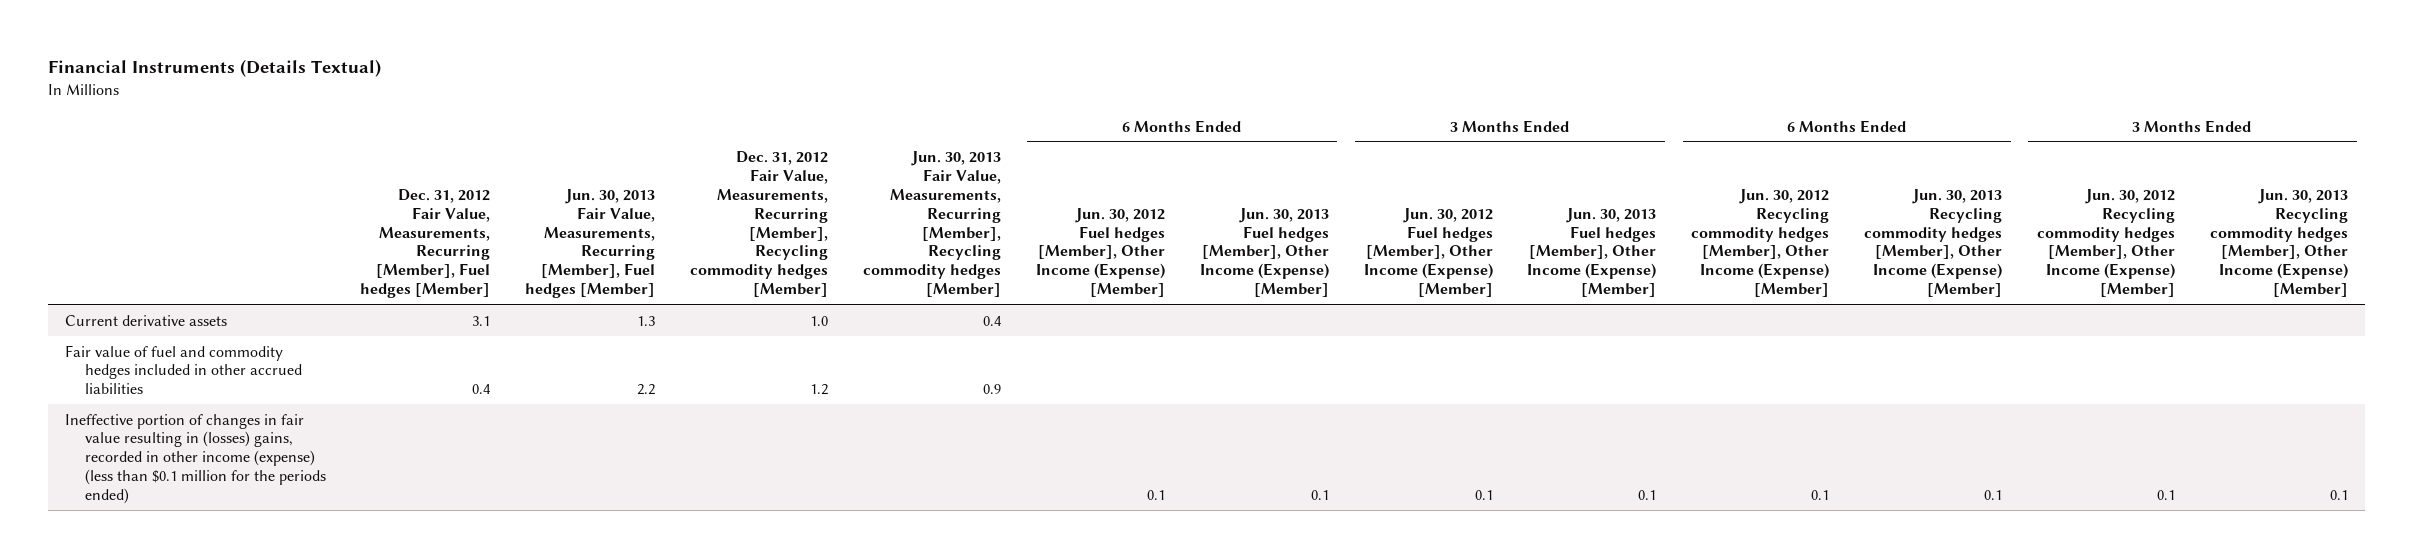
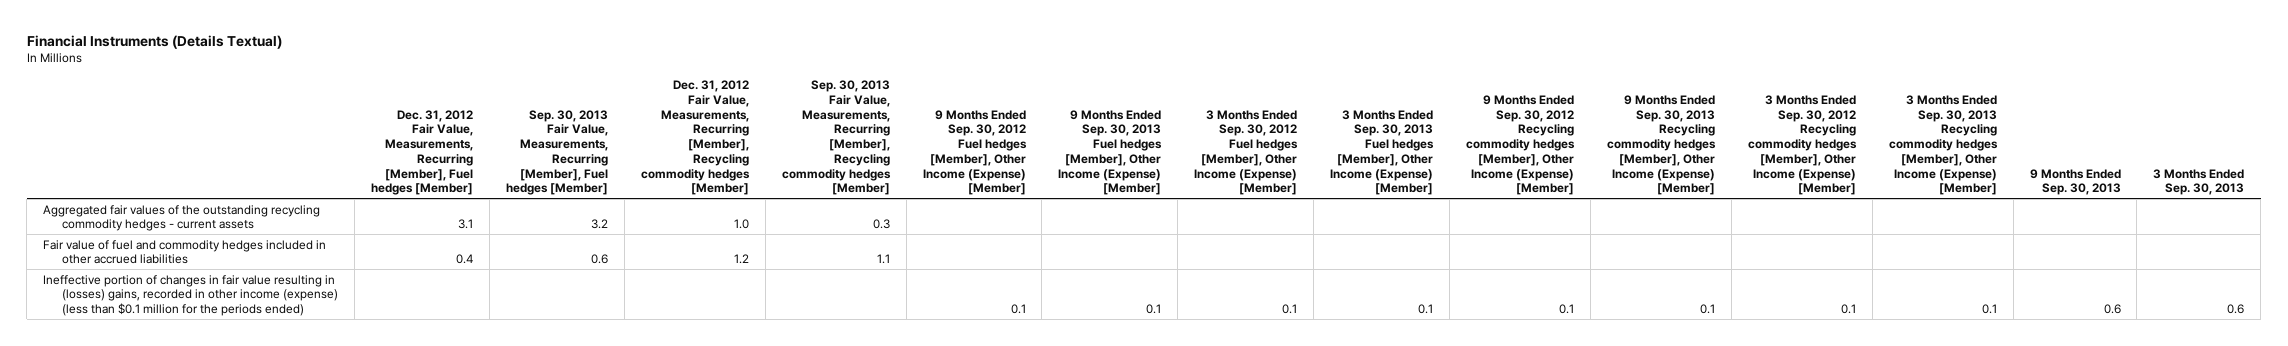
- | Dec. 31, 2012 Fair Value, Measurements, Recurring [Member], Fuel hedges [Member] | Jun. 30, 2013 Fair Value, Measurements, Recurring [Member], Fuel hedges [Member] | Dec. 31, 2012 Fair Value, Measurements, Recurring [Member], Recycling commodity hedges [Member] | Jun. 30, 2013 Fair Value, Measurements, Recurring [Member], Recycling commodity hedges [Member] | 6 Months Ended Jun. 30, 2012 Fuel hedges [Member], Other Income (Expense) [Member] | 6 Months Ended Jun. 30, 2013 Fuel hedges [Member], Other Income (Expense) [Member] | 3 Months Ended Jun. 30, 2012 Fuel hedges [Member], Other Income (Expense) [Member] | 3 Months Ended Jun. 30, 2013 Fuel hedges [Member], Other Income (Expense) [Member] | 6 Months Ended Jun. 30, 2012 Recycling commodity hedges [Member], Other Income (Expense) [Member] | 6 Months Ended Jun. 30, 2013 Recycling commodity hedges [Member], Other Income (Expense) [Member] | 3 Months Ended Jun. 30, 2012 Recycling commodity hedges [Member], Other Income (Expense) [Member] | 3 Months Ended Jun. 30, 2013 Recycling commodity hedges [Member], Other Income (Expense) [Member]
+ | Dec. 31, 2012 Fair Value, Measurements, Recurring [Member], Fuel hedges [Member] | Sep. 30, 2013 Fair Value, Measurements, Recurring [Member], Fuel hedges [Member] | Dec. 31, 2012 Fair Value, Measurements, Recurring [Member], Recycling commodity hedges [Member] | Sep. 30, 2013 Fair Value, Measurements, Recurring [Member], Recycling commodity hedges [Member] | 9 Months Ended Sep. 30, 2012 Fuel hedges [Member], Other Income (Expense) [Member] | 9 Months Ended Sep. 30, 2013 Fuel hedges [Member], Other Income (Expense) [Member] | 3 Months Ended Sep. 30, 2012 Fuel hedges [Member], Other Income (Expense) [Member] | 3 Months Ended Sep. 30, 2013 Fuel hedges [Member], Other Income (Expense) [Member] | 9 Months Ended Sep. 30, 2012 Recycling commodity hedges [Member], Other Income (Expense) [Member] | 9 Months Ended Sep. 30, 2013 Recycling commodity hedges [Member], Other Income (Expense) [Member] | 3 Months Ended Sep. 30, 2012 Recycling commodity hedges [Member], Other Income (Expense) [Member] | 3 Months Ended Sep. 30, 2013 Recycling commodity hedges [Member], Other Income (Expense) [Member] | 9 Months Ended Sep. 30, 2013 | 3 Months Ended Sep. 30, 2013
- Current derivative assets | 3.1 | 1.3 | 1.0 | 0.4 | | | | | | | |
+ Aggregated fair values of the outstanding recycling commodity hedges - current assets | 3.1 | 3.2 | 1.0 | 0.3 | | | | | | | | | |

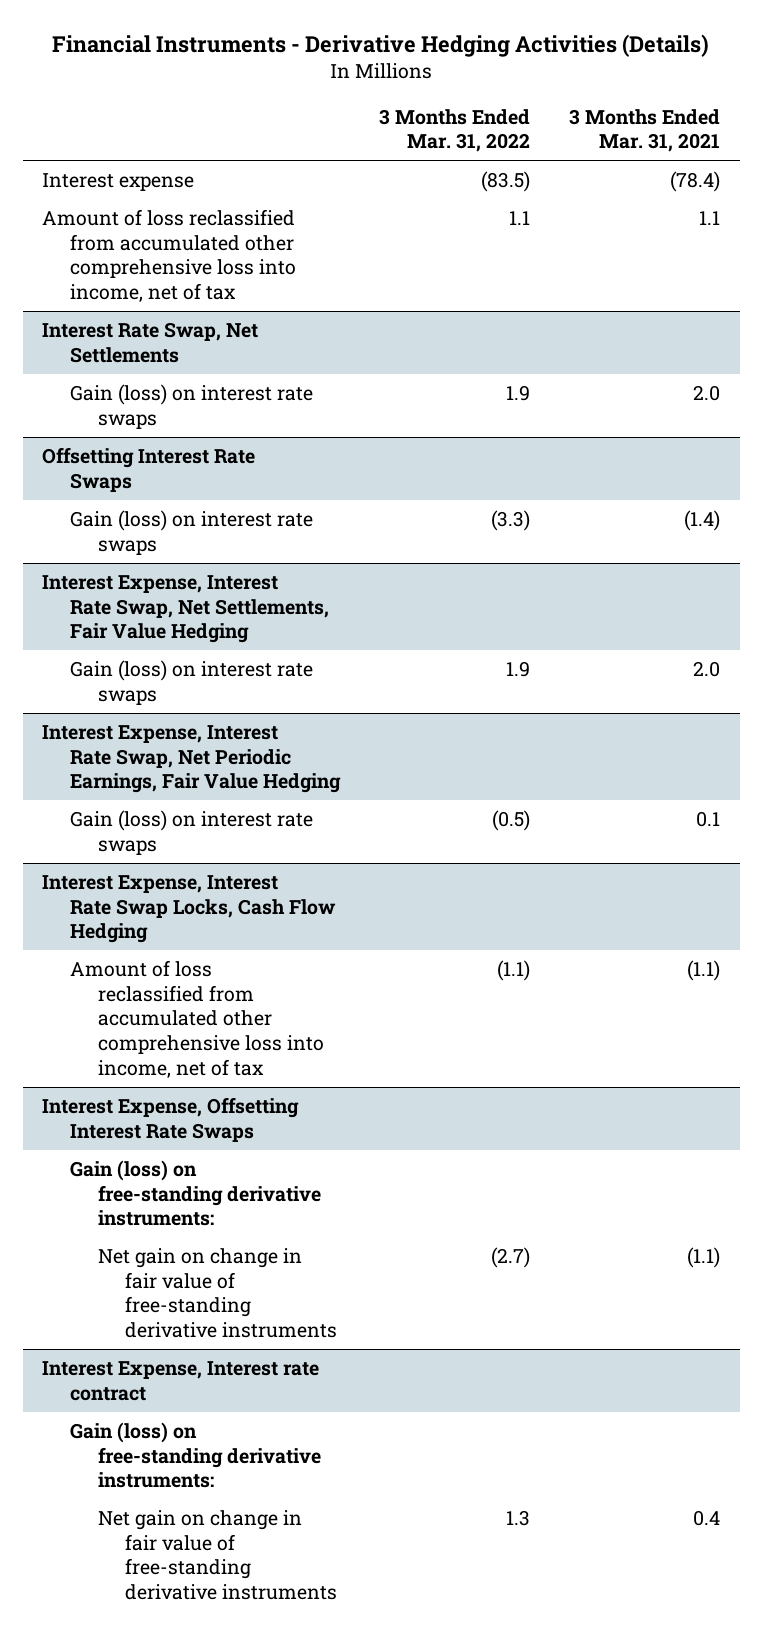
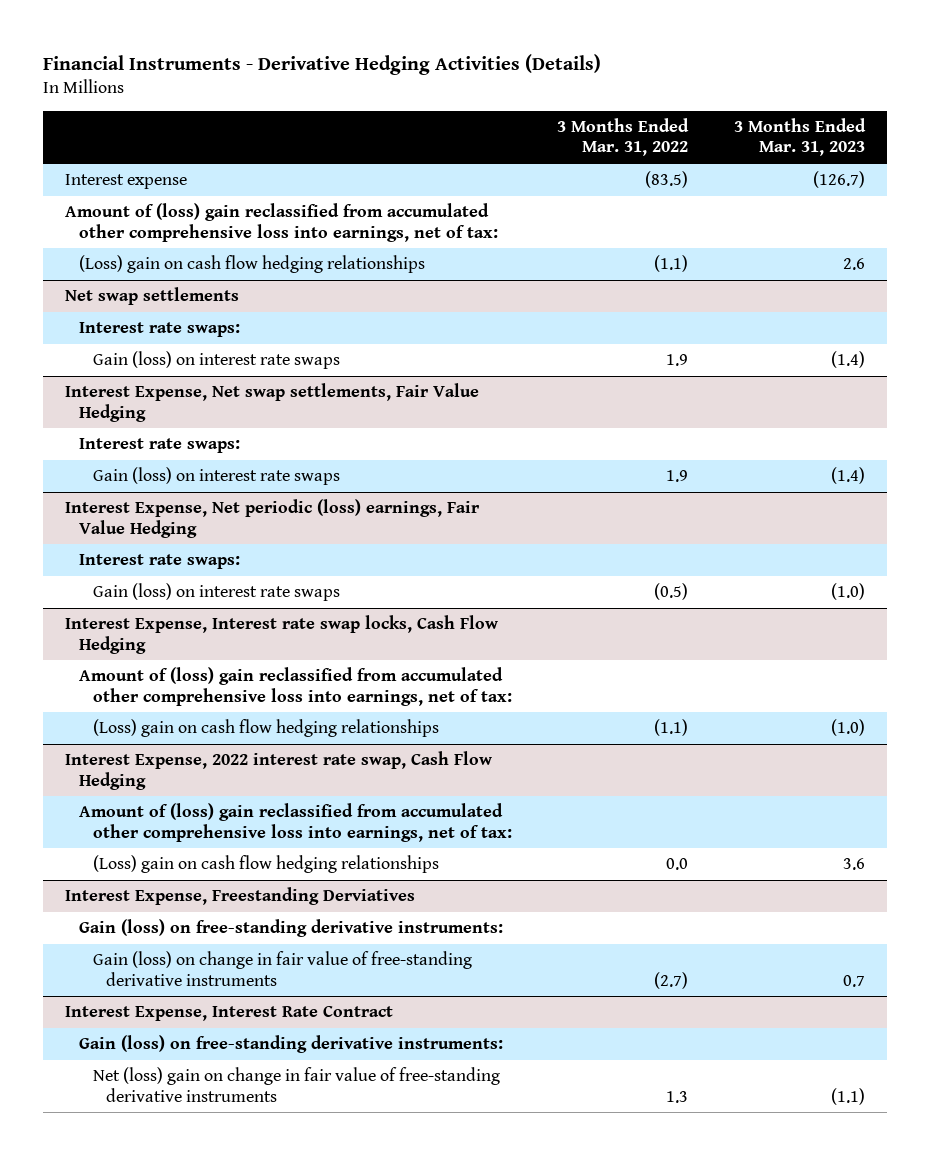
- | 3 Months Ended Mar. 31, 2022 | 3 Months Ended Mar. 31, 2021
+ | 3 Months Ended Mar. 31, 2022 | 3 Months Ended Mar. 31, 2023
- Amount of loss reclassified from accumulated other comprehensive loss into income, net of tax | 1.1 | 1.1
- Interest Rate Swap, Net Settlements
+ Amount of (loss) gain reclassified from accumulated other comprehensive loss into earnings, net of tax:
+ (Loss) gain on cash flow hedging relationships | (1.1) | 2.6
+ Net swap settlements
+ Interest rate swaps:
- Offsetting Interest Rate Swaps
- Gain (loss) on interest rate swaps | (3.3) | (1.4)
- Interest Expense, Interest Rate Swap, Net Settlements, Fair Value Hedging
+ Interest Expense, Net swap settlements, Fair Value Hedging
+ Interest rate swaps:
- Interest Expense, Interest Rate Swap, Net Periodic Earnings, Fair Value Hedging
+ Interest Expense, Net periodic (loss) earnings, Fair Value Hedging
+ Interest rate swaps:
- Interest Expense, Interest Rate Swap Locks, Cash Flow Hedging
- Amount of loss reclassified from accumulated other comprehensive loss into income, net of tax | (1.1) | (1.1)
- Interest Expense, Offsetting Interest Rate Swaps
+ Interest Expense, Interest rate swap locks, Cash Flow Hedging
+ Amount of (loss) gain reclassified from accumulated other comprehensive loss into earnings, net of tax:
+ (Loss) gain on cash flow hedging relationships | (1.1) | (1.0)
+ Interest Expense, 2022 interest rate swap, Cash Flow Hedging
+ Amount of (loss) gain reclassified from accumulated other comprehensive loss into earnings, net of tax:
+ (Loss) gain on cash flow hedging relationships | 0.0 | 3.6
+ Interest Expense, Freestanding Derviatives
- Net gain on change in fair value of free-standing derivative instruments | (2.7) | (1.1)
- Interest Expense, Interest rate contract
+ Gain (loss) on change in fair value of free-standing derivative instruments | (2.7) | 0.7
+ Interest Expense, Interest Rate Contract
- Net gain on change in fair value of free-standing derivative instruments | 1.3 | 0.4
+ Net (loss) gain on change in fair value of free-standing derivative instruments | 1.3 | (1.1)

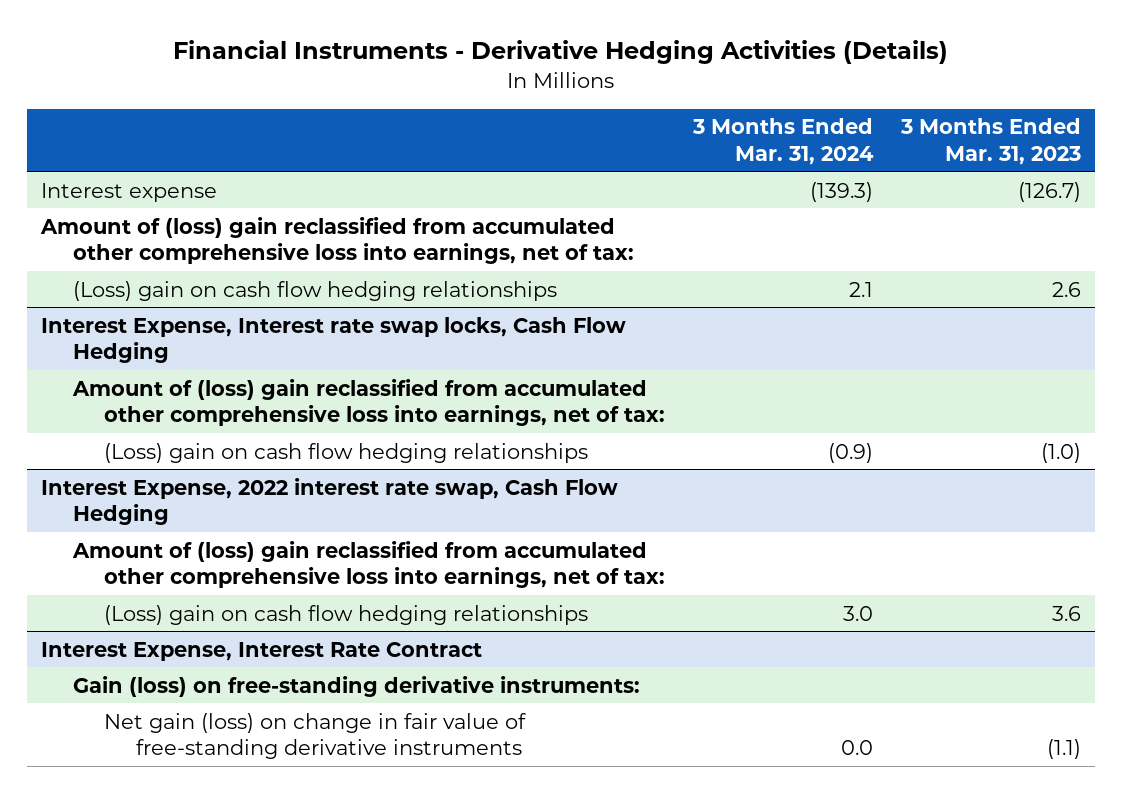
- | 3 Months Ended Mar. 31, 2022 | 3 Months Ended Mar. 31, 2023
+ | 3 Months Ended Mar. 31, 2024 | 3 Months Ended Mar. 31, 2023
- Net swap settlements
- Interest rate swaps:
- Gain (loss) on interest rate swaps | 1.9 | (1.4)
- Interest Expense, Net swap settlements, Fair Value Hedging
- Interest rate swaps:
- Gain (loss) on interest rate swaps | 1.9 | (1.4)
- Interest Expense, Net periodic (loss) earnings, Fair Value Hedging
- Interest rate swaps:
- Gain (loss) on interest rate swaps | (0.5) | (1.0)
- Interest Expense, Freestanding Derviatives
- Gain (loss) on free-standing derivative instruments:
- Gain (loss) on change in fair value of free-standing derivative instruments | (2.7) | 0.7
@ Interest Expense, Interest Rate Contract
- Net (loss) gain on change in fair value of free-standing derivative instruments | 1.3 | (1.1)
+ Net gain (loss) on change in fair value of free-standing derivative instruments | 0.0 | (1.1)

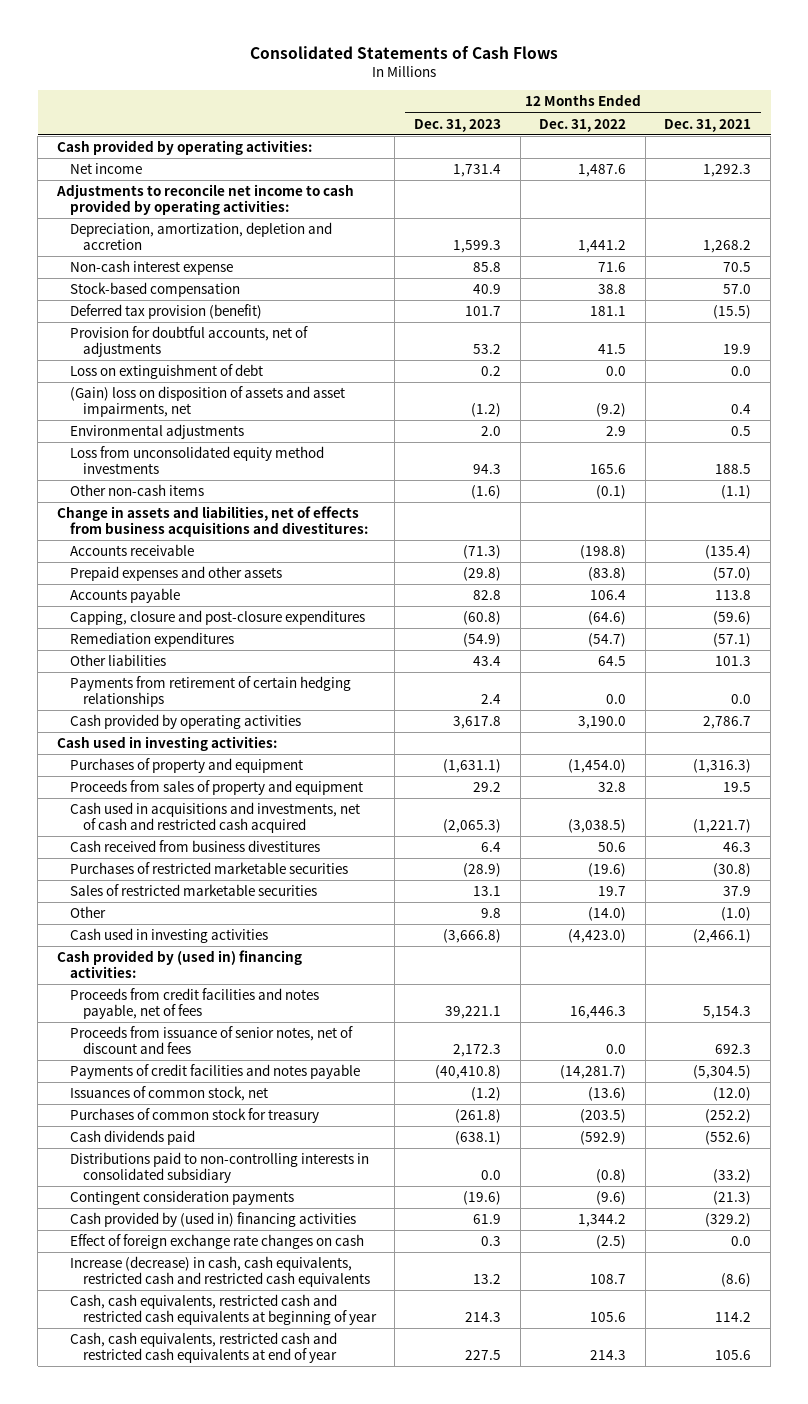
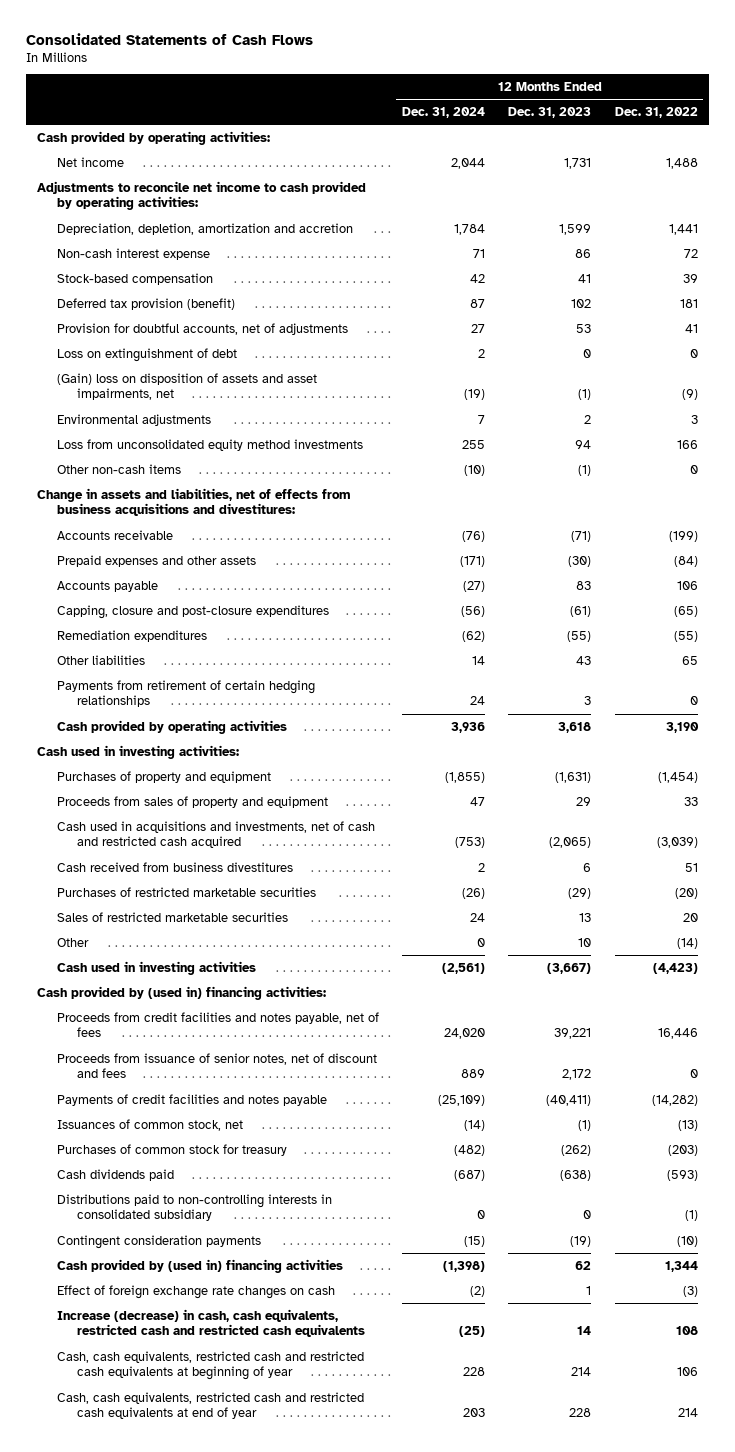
- | 12 Months Ended Dec. 31, 2023 | 12 Months Ended Dec. 31, 2022 | 12 Months Ended Dec. 31, 2021
+ | 12 Months Ended Dec. 31, 2024 | 12 Months Ended Dec. 31, 2023 | 12 Months Ended Dec. 31, 2022
- Net income | 1,731.4 | 1,487.6 | 1,292.3
+ Net income | 2,044 | 1,731 | 1,488
- Depreciation, amortization, depletion and accretion | 1,599.3 | 1,441.2 | 1,268.2
- Non-cash interest expense | 85.8 | 71.6 | 70.5
- Stock-based compensation | 40.9 | 38.8 | 57.0
- Deferred tax provision (benefit) | 101.7 | 181.1 | (15.5)
- Provision for doubtful accounts, net of adjustments | 53.2 | 41.5 | 19.9
- Loss on extinguishment of debt | 0.2 | 0.0 | 0.0
- (Gain) loss on disposition of assets and asset impairments, net | (1.2) | (9.2) | 0.4
- Environmental adjustments | 2.0 | 2.9 | 0.5
- Loss from unconsolidated equity method investments | 94.3 | 165.6 | 188.5
- Other non-cash items | (1.6) | (0.1) | (1.1)
+ Depreciation, depletion, amortization and accretion | 1,784 | 1,599 | 1,441
+ Non-cash interest expense | 71 | 86 | 72
+ Stock-based compensation | 42 | 41 | 39
+ Deferred tax provision (benefit) | 87 | 102 | 181
+ Provision for doubtful accounts, net of adjustments | 27 | 53 | 41
+ Loss on extinguishment of debt | 2 | 0 | 0
+ (Gain) loss on disposition of assets and asset impairments, net | (19) | (1) | (9)
+ Environmental adjustments | 7 | 2 | 3
+ Loss from unconsolidated equity method investments | 255 | 94 | 166
+ Other non-cash items | (10) | (1) | 0
- Accounts receivable | (71.3) | (198.8) | (135.4)
- Prepaid expenses and other assets | (29.8) | (83.8) | (57.0)
- Accounts payable | 82.8 | 106.4 | 113.8
- Capping, closure and post-closure expenditures | (60.8) | (64.6) | (59.6)
- Remediation expenditures | (54.9) | (54.7) | (57.1)
- Other liabilities | 43.4 | 64.5 | 101.3
- Payments from retirement of certain hedging relationships | 2.4 | 0.0 | 0.0
- Cash provided by operating activities | 3,617.8 | 3,190.0 | 2,786.7
+ Accounts receivable | (76) | (71) | (199)
+ Prepaid expenses and other assets | (171) | (30) | (84)
+ Accounts payable | (27) | 83 | 106
+ Capping, closure and post-closure expenditures | (56) | (61) | (65)
+ Remediation expenditures | (62) | (55) | (55)
+ Other liabilities | 14 | 43 | 65
+ Payments from retirement of certain hedging relationships | 24 | 3 | 0
+ Cash provided by operating activities | 3,936 | 3,618 | 3,190
- Purchases of property and equipment | (1,631.1) | (1,454.0) | (1,316.3)
- Proceeds from sales of property and equipment | 29.2 | 32.8 | 19.5
- Cash used in acquisitions and investments, net of cash and restricted cash acquired | (2,065.3) | (3,038.5) | (1,221.7)
- Cash received from business divestitures | 6.4 | 50.6 | 46.3
- Purchases of restricted marketable securities | (28.9) | (19.6) | (30.8)
- Sales of restricted marketable securities | 13.1 | 19.7 | 37.9
- Other | 9.8 | (14.0) | (1.0)
- Cash used in investing activities | (3,666.8) | (4,423.0) | (2,466.1)
+ Purchases of property and equipment | (1,855) | (1,631) | (1,454)
+ Proceeds from sales of property and equipment | 47 | 29 | 33
+ Cash used in acquisitions and investments, net of cash and restricted cash acquired | (753) | (2,065) | (3,039)
+ Cash received from business divestitures | 2 | 6 | 51
+ Purchases of restricted marketable securities | (26) | (29) | (20)
+ Sales of restricted marketable securities | 24 | 13 | 20
+ Other | 0 | 10 | (14)
+ Cash used in investing activities | (2,561) | (3,667) | (4,423)
- Proceeds from credit facilities and notes payable, net of fees | 39,221.1 | 16,446.3 | 5,154.3
- Proceeds from issuance of senior notes, net of discount and fees | 2,172.3 | 0.0 | 692.3
- Payments of credit facilities and notes payable | (40,410.8) | (14,281.7) | (5,304.5)
- Issuances of common stock, net | (1.2) | (13.6) | (12.0)
- Purchases of common stock for treasury | (261.8) | (203.5) | (252.2)
- Cash dividends paid | (638.1) | (592.9) | (552.6)
- Distributions paid to non-controlling interests in consolidated subsidiary | 0.0 | (0.8) | (33.2)
- Contingent consideration payments | (19.6) | (9.6) | (21.3)
- Cash provided by (used in) financing activities | 61.9 | 1,344.2 | (329.2)
- Effect of foreign exchange rate changes on cash | 0.3 | (2.5) | 0.0
- Increase (decrease) in cash, cash equivalents, restricted cash and restricted cash equivalents | 13.2 | 108.7 | (8.6)
- Cash, cash equivalents, restricted cash and restricted cash equivalents at beginning of year | 214.3 | 105.6 | 114.2
- Cash, cash equivalents, restricted cash and restricted cash equivalents at end of year | 227.5 | 214.3 | 105.6
+ Proceeds from credit facilities and notes payable, net of fees | 24,020 | 39,221 | 16,446
+ Proceeds from issuance of senior notes, net of discount and fees | 889 | 2,172 | 0
+ Payments of credit facilities and notes payable | (25,109) | (40,411) | (14,282)
+ Issuances of common stock, net | (14) | (1) | (13)
+ Purchases of common stock for treasury | (482) | (262) | (203)
+ Cash dividends paid | (687) | (638) | (593)
+ Distributions paid to non-controlling interests in consolidated subsidiary | 0 | 0 | (1)
+ Contingent consideration payments | (15) | (19) | (10)
+ Cash provided by (used in) financing activities | (1,398) | 62 | 1,344
+ Effect of foreign exchange rate changes on cash | (2) | 1 | (3)
+ Increase (decrease) in cash, cash equivalents, restricted cash and restricted cash equivalents | (25) | 14 | 108
+ Cash, cash equivalents, restricted cash and restricted cash equivalents at beginning of year | 228 | 214 | 106
+ Cash, cash equivalents, restricted cash and restricted cash equivalents at end of year | 203 | 228 | 214

